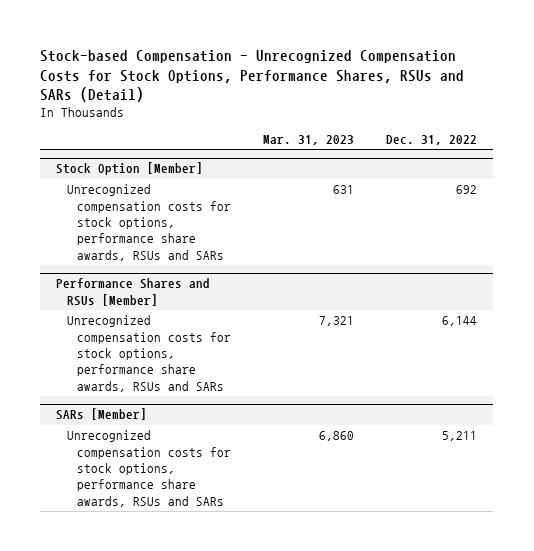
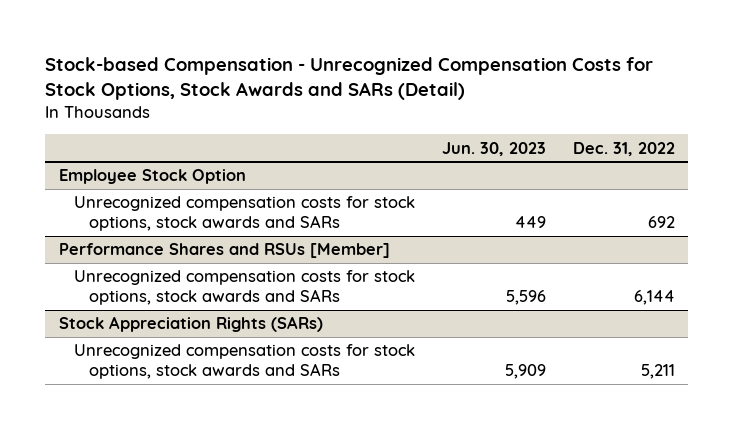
- Stock-based Compensation - Unrecognized Compensation Costs for Stock Options, Performance Shares, RSUs and SARs (Detail)
+ Stock-based Compensation - Unrecognized Compensation Costs for Stock Options, Stock Awards and SARs (Detail)
- | Mar. 31, 2023 | Dec. 31, 2022
+ | Jun. 30, 2023 | Dec. 31, 2022
- Stock Option [Member]
- Unrecognized compensation costs for stock options, performance share awards, RSUs and SARs | 631 | 692
+ Employee Stock Option
+ Unrecognized compensation costs for stock options, stock awards and SARs | 449 | 692
@ Performance Shares and RSUs [Member]
- Unrecognized compensation costs for stock options, performance share awards, RSUs and SARs | 7,321 | 6,144
- SARs [Member]
- Unrecognized compensation costs for stock options, performance share awards, RSUs and SARs | 6,860 | 5,211
@ Performance Shares and RSUs [Member]
+ Unrecognized compensation costs for stock options, stock awards and SARs | 5,596 | 6,144
+ Stock Appreciation Rights (SARs)
+ Unrecognized compensation costs for stock options, stock awards and SARs | 5,909 | 5,211

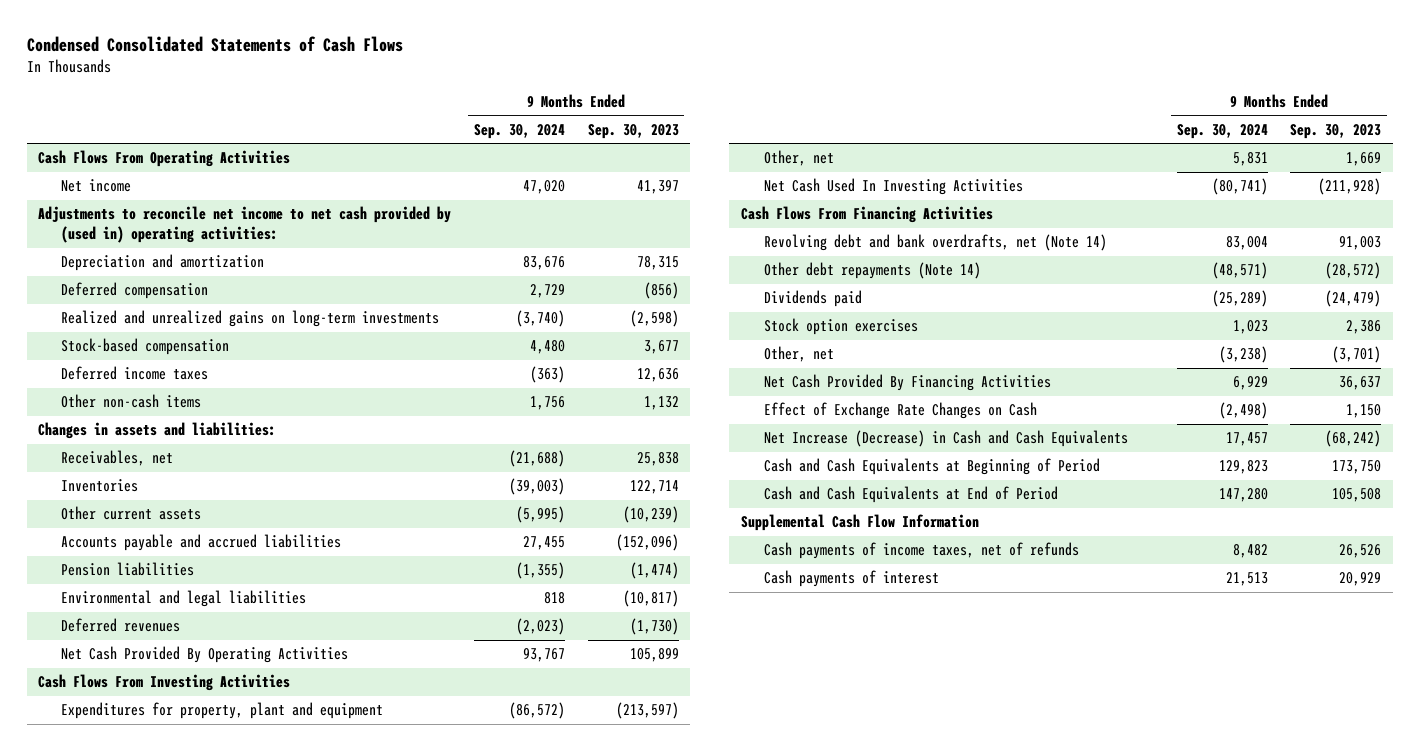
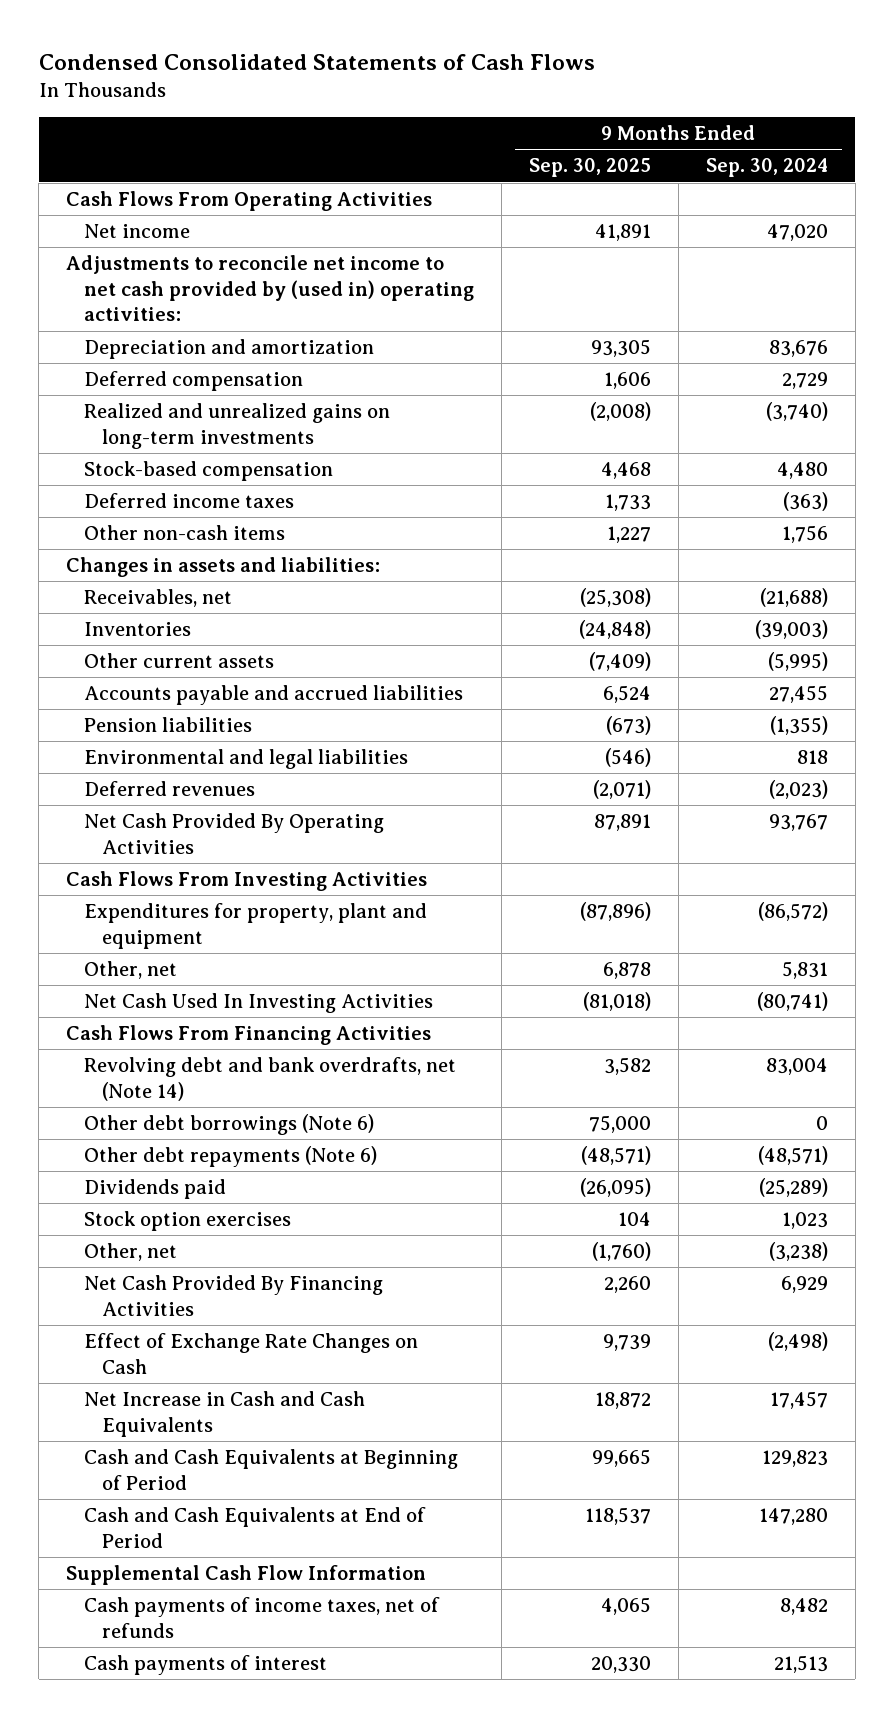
- | 9 Months Ended Sep. 30, 2024 | 9 Months Ended Sep. 30, 2023
+ | 9 Months Ended Sep. 30, 2025 | 9 Months Ended Sep. 30, 2024
- Other debt repayments (Note 14) | (48,571) | (28,572)
+ Other debt borrowings (Note 6) | 75,000 | 0
+ Other debt repayments (Note 6) | (48,571) | (48,571)
- Net Increase (Decrease) in Cash and Cash Equivalents | 17,457 | (68,242)
+ Net Increase in Cash and Cash Equivalents | 18,872 | 17,457

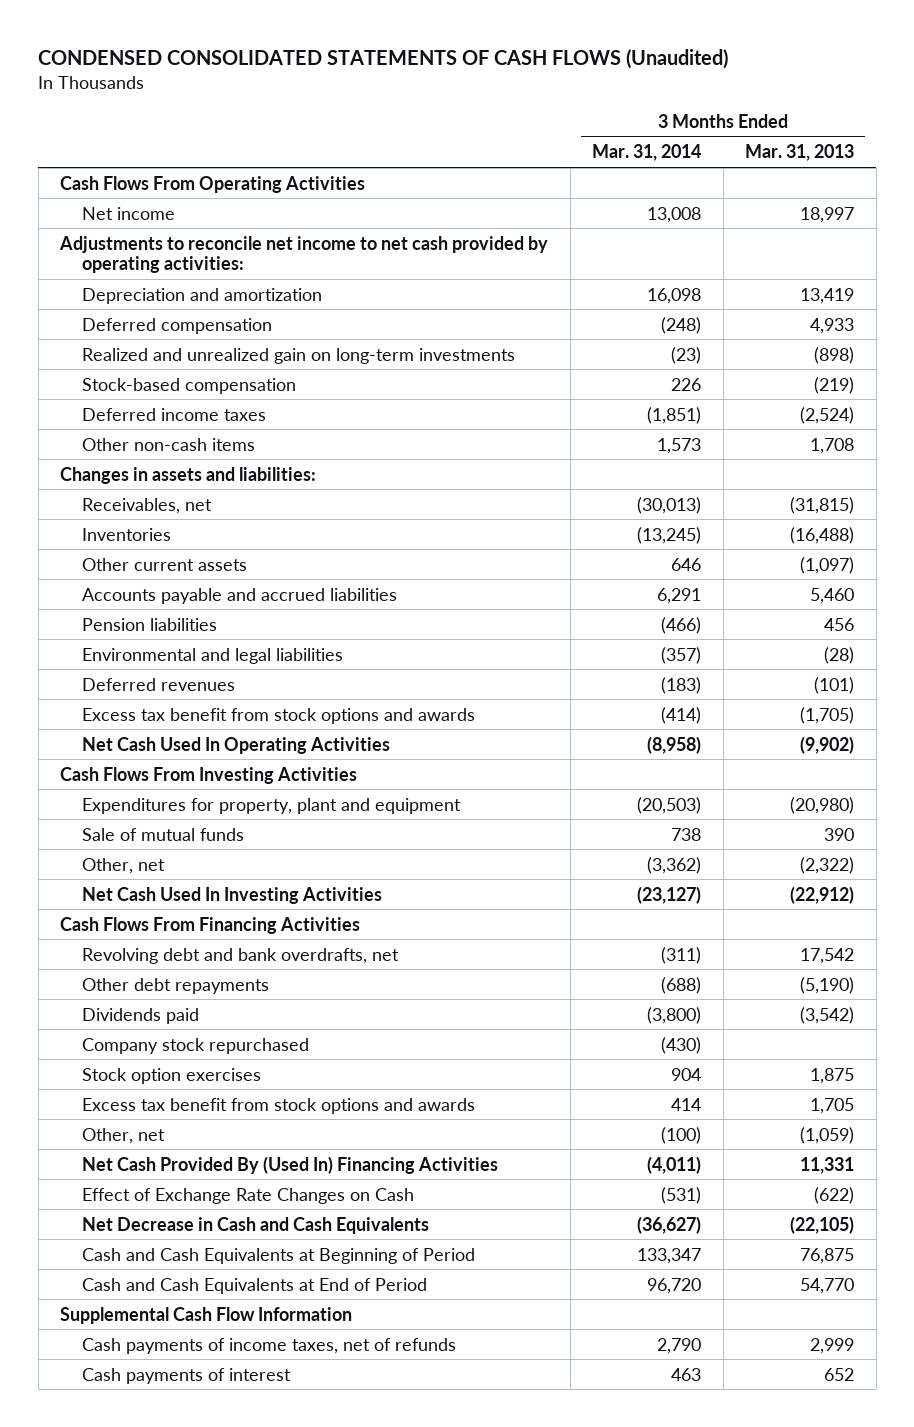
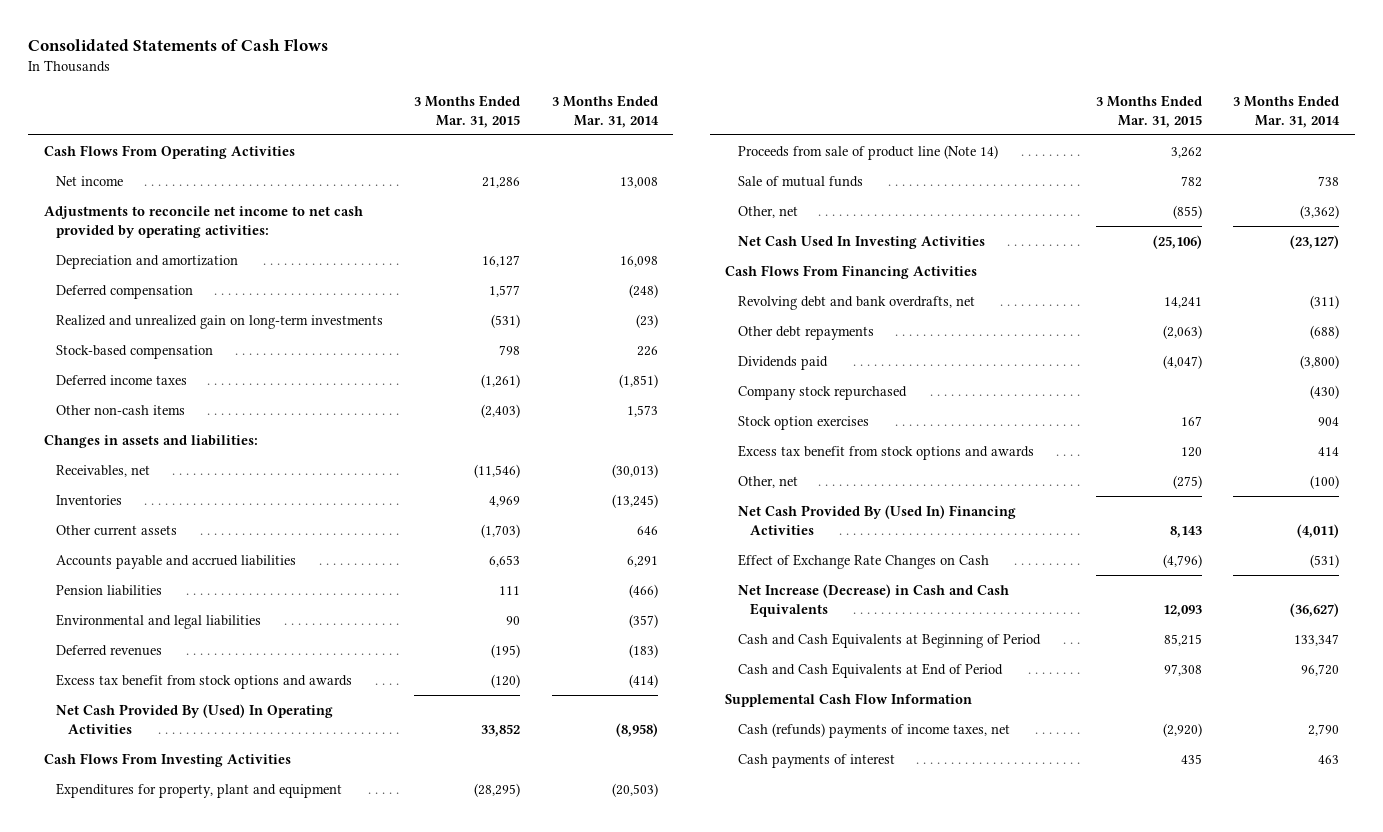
- CONDENSED CONSOLIDATED STATEMENTS OF CASH FLOWS (Unaudited)
+ Consolidated Statements of Cash Flows
- | 3 Months Ended Mar. 31, 2014 | 3 Months Ended Mar. 31, 2013
+ | 3 Months Ended Mar. 31, 2015 | 3 Months Ended Mar. 31, 2014
- Net Cash Used In Operating Activities | (8,958) | (9,902)
+ Net Cash Provided By (Used) In Operating Activities | 33,852 | (8,958)
+ Proceeds from sale of product line (Note 14) | 3,262 |
- Net Decrease in Cash and Cash Equivalents | (36,627) | (22,105)
+ Net Increase (Decrease) in Cash and Cash Equivalents | 12,093 | (36,627)
- Cash payments of income taxes, net of refunds | 2,790 | 2,999
+ Cash (refunds) payments of income taxes, net | (2,920) | 2,790

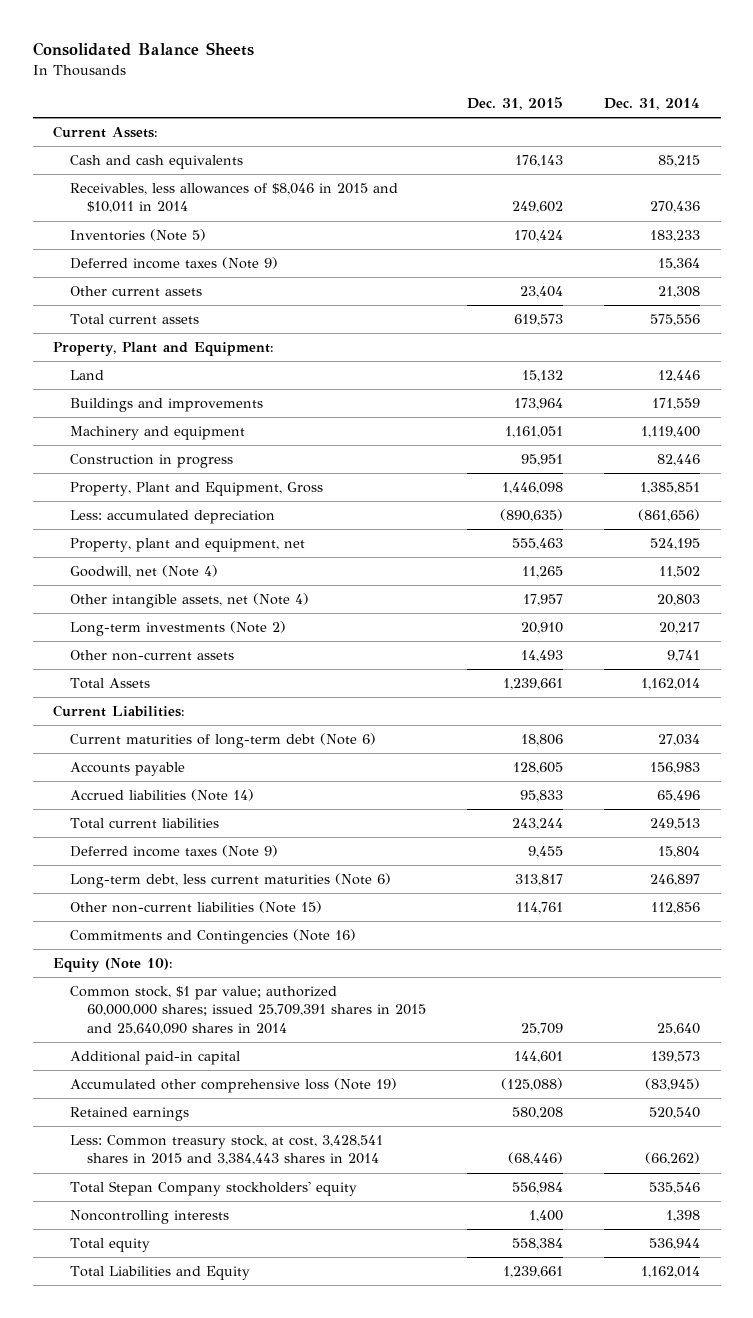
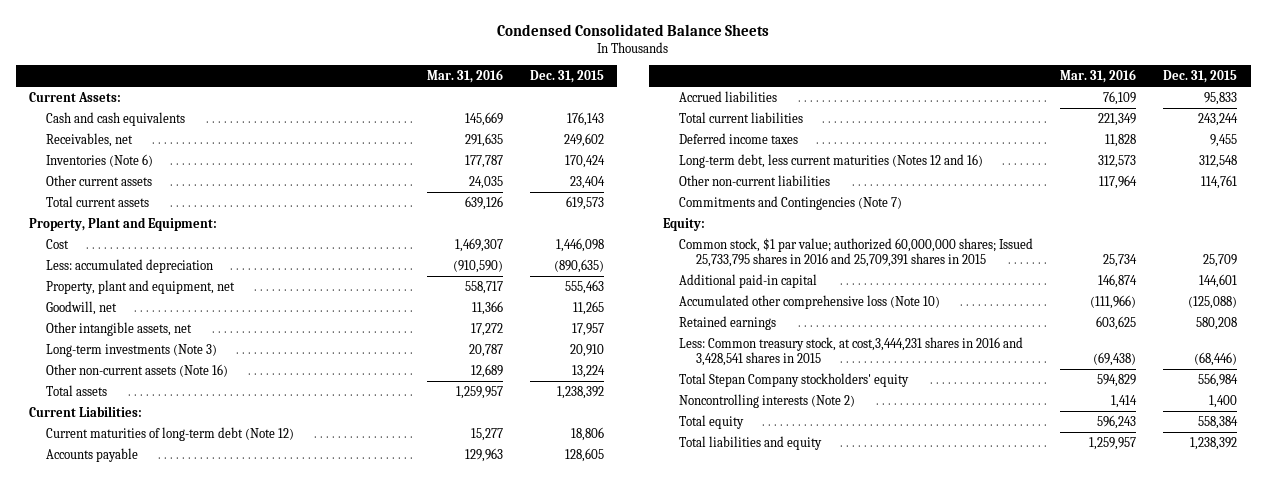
- Consolidated Balance Sheets
+ Condensed Consolidated Balance Sheets
- | Dec. 31, 2015 | Dec. 31, 2014
+ | Mar. 31, 2016 | Dec. 31, 2015
- Receivables, less allowances of $8,046 in 2015 and $10,011 in 2014 | 249,602 | 270,436
- Inventories (Note 5) | 170,424 | 183,233
- Deferred income taxes (Note 9) | | 15,364
+ Receivables, net | 291,635 | 249,602
+ Inventories (Note 6) | 177,787 | 170,424
- Land | 15,132 | 12,446
- Buildings and improvements | 173,964 | 171,559
- Machinery and equipment | 1,161,051 | 1,119,400
- Construction in progress | 95,951 | 82,446
- Property, Plant and Equipment, Gross | 1,446,098 | 1,385,851
+ Cost | 1,469,307 | 1,446,098
- Goodwill, net (Note 4) | 11,265 | 11,502
- Other intangible assets, net (Note 4) | 17,957 | 20,803
- Long-term investments (Note 2) | 20,910 | 20,217
- Other non-current assets | 14,493 | 9,741
- Total Assets | 1,239,661 | 1,162,014
+ Goodwill, net | 11,366 | 11,265
+ Other intangible assets, net | 17,272 | 17,957
+ Long-term investments (Note 3) | 20,787 | 20,910
+ Other non-current assets (Note 16) | 12,689 | 13,224
+ Total assets | 1,259,957 | 1,238,392
- Current maturities of long-term debt (Note 6) | 18,806 | 27,034
+ Current maturities of long-term debt (Note 12) | 15,277 | 18,806
- Accrued liabilities (Note 14) | 95,833 | 65,496
+ Accrued liabilities | 76,109 | 95,833
- Deferred income taxes (Note 9) | 9,455 | 15,804
- Long-term debt, less current maturities (Note 6) | 313,817 | 246,897
- Other non-current liabilities (Note 15) | 114,761 | 112,856
- Commitments and Contingencies (Note 16)
- Equity (Note 10):
- Common stock, $1 par value; authorized 60,000,000 shares; issued 25,709,391 shares in 2015 and 25,640,090 shares in 2014 | 25,709 | 25,640
+ Deferred income taxes | 11,828 | 9,455
+ Long-term debt, less current maturities (Notes 12 and 16) | 312,573 | 312,548
+ Other non-current liabilities | 117,964 | 114,761
+ Commitments and Contingencies (Note 7)
+ Equity:
+ Common stock, $1 par value; authorized 60,000,000 shares; Issued 25,733,795 shares in 2016 and 25,709,391 shares in 2015 | 25,734 | 25,709
- Accumulated other comprehensive loss (Note 19) | (125,088) | (83,945)
+ Accumulated other comprehensive loss (Note 10) | (111,966) | (125,088)
- Less: Common treasury stock, at cost, 3,428,541 shares in 2015 and 3,384,443 shares in 2014 | (68,446) | (66,262)
+ Less: Common treasury stock, at cost,3,444,231 shares in 2016 and 3,428,541 shares in 2015 | (69,438) | (68,446)
- Noncontrolling interests | 1,400 | 1,398
+ Noncontrolling interests (Note 2) | 1,414 | 1,400
- Total Liabilities and Equity | 1,239,661 | 1,162,014
+ Total liabilities and equity | 1,259,957 | 1,238,392

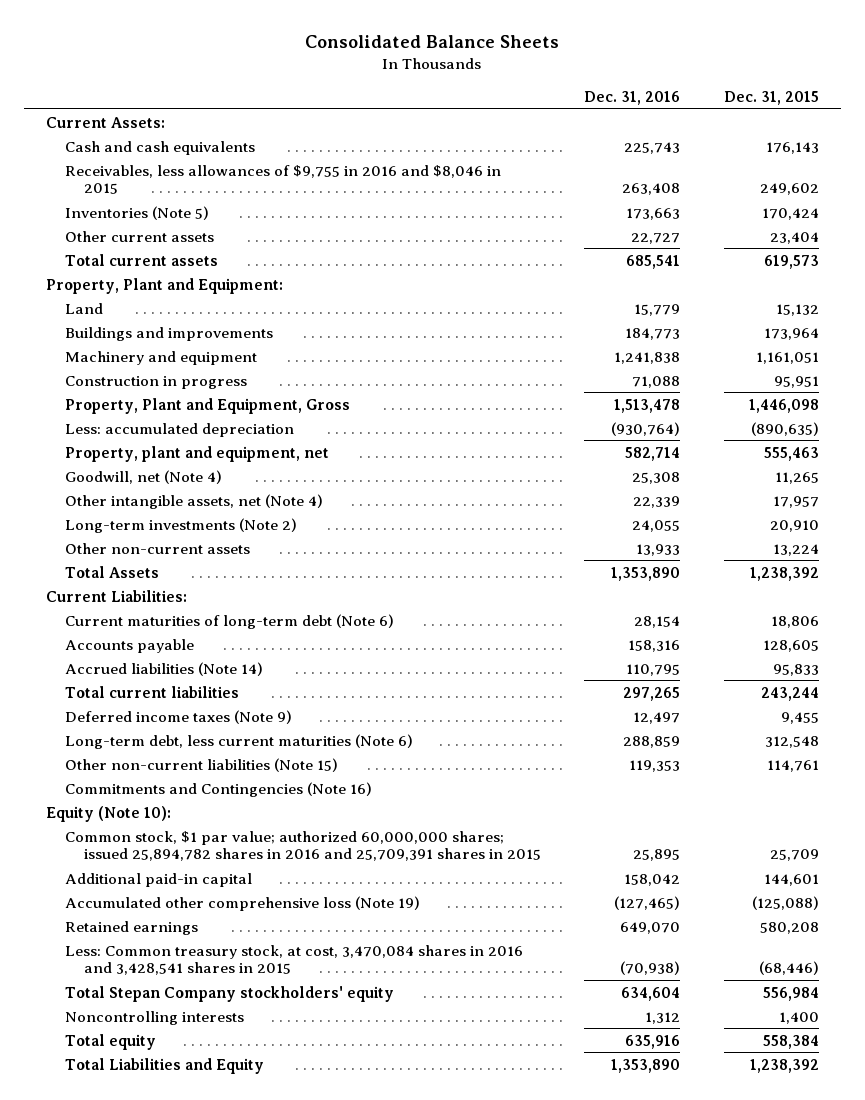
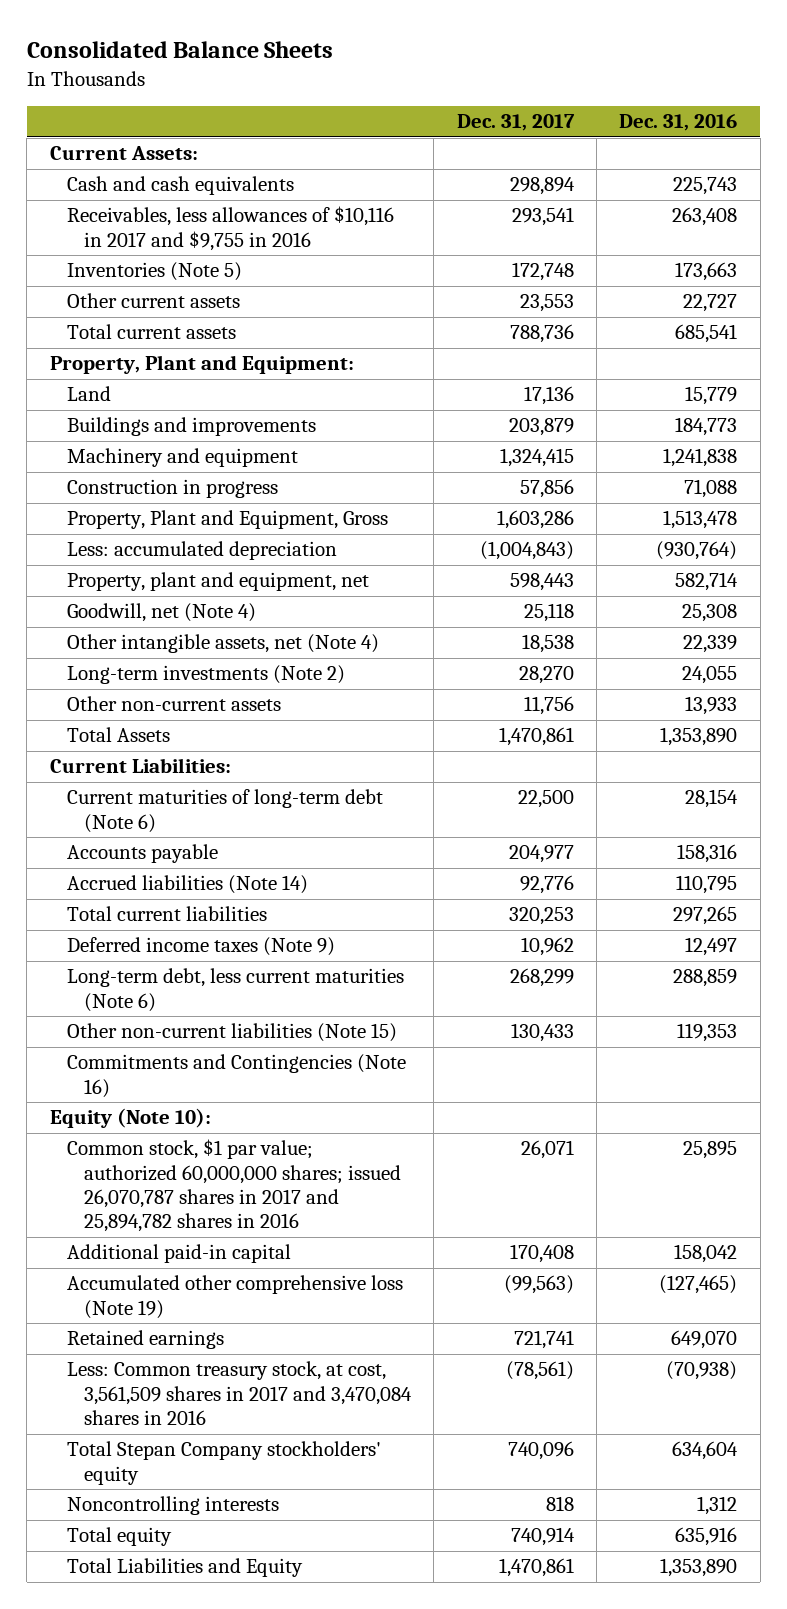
- | Dec. 31, 2016 | Dec. 31, 2015
+ | Dec. 31, 2017 | Dec. 31, 2016
- Receivables, less allowances of $9,755 in 2016 and $8,046 in 2015 | 263,408 | 249,602
+ Receivables, less allowances of $10,116 in 2017 and $9,755 in 2016 | 293,541 | 263,408
- Common stock, $1 par value; authorized 60,000,000 shares; issued 25,894,782 shares in 2016 and 25,709,391 shares in 2015 | 25,895 | 25,709
+ Common stock, $1 par value; authorized 60,000,000 shares; issued 26,070,787 shares in 2017 and 25,894,782 shares in 2016 | 26,071 | 25,895
- Less: Common treasury stock, at cost, 3,470,084 shares in 2016 and 3,428,541 shares in 2015 | (70,938) | (68,446)
+ Less: Common treasury stock, at cost, 3,561,509 shares in 2017 and 3,470,084 shares in 2016 | (78,561) | (70,938)

